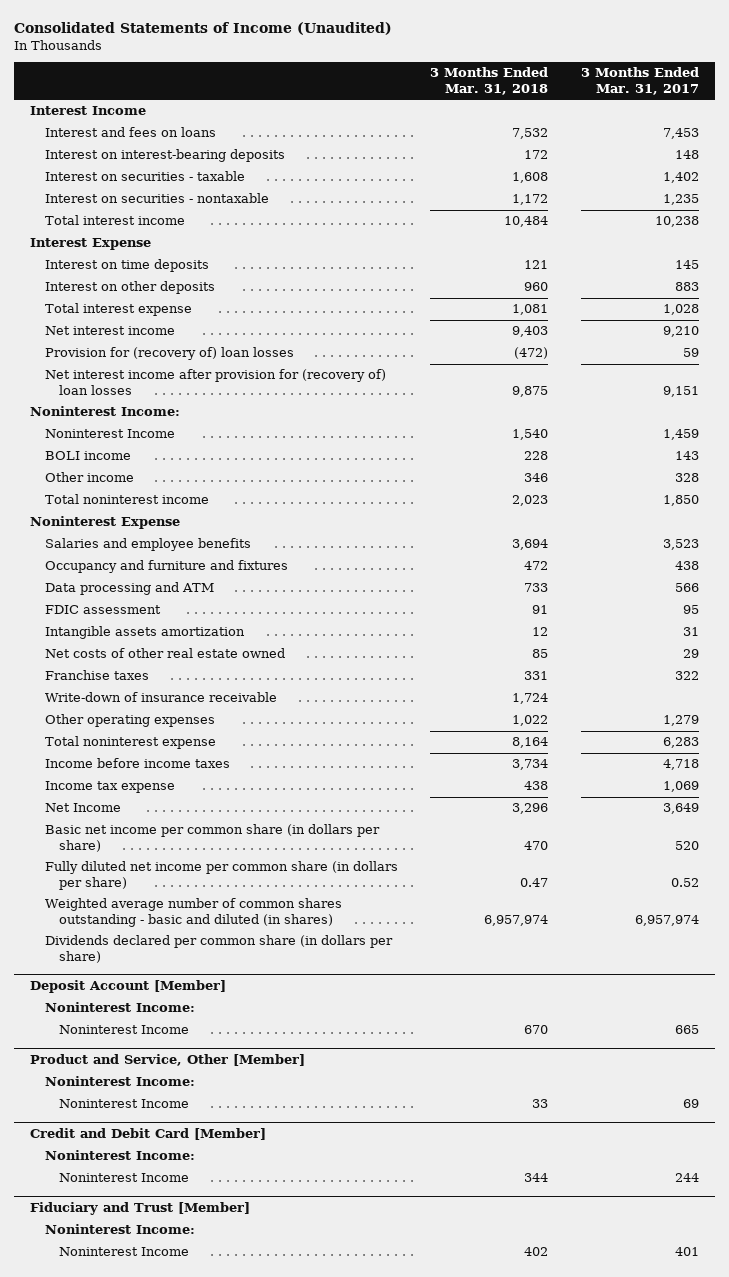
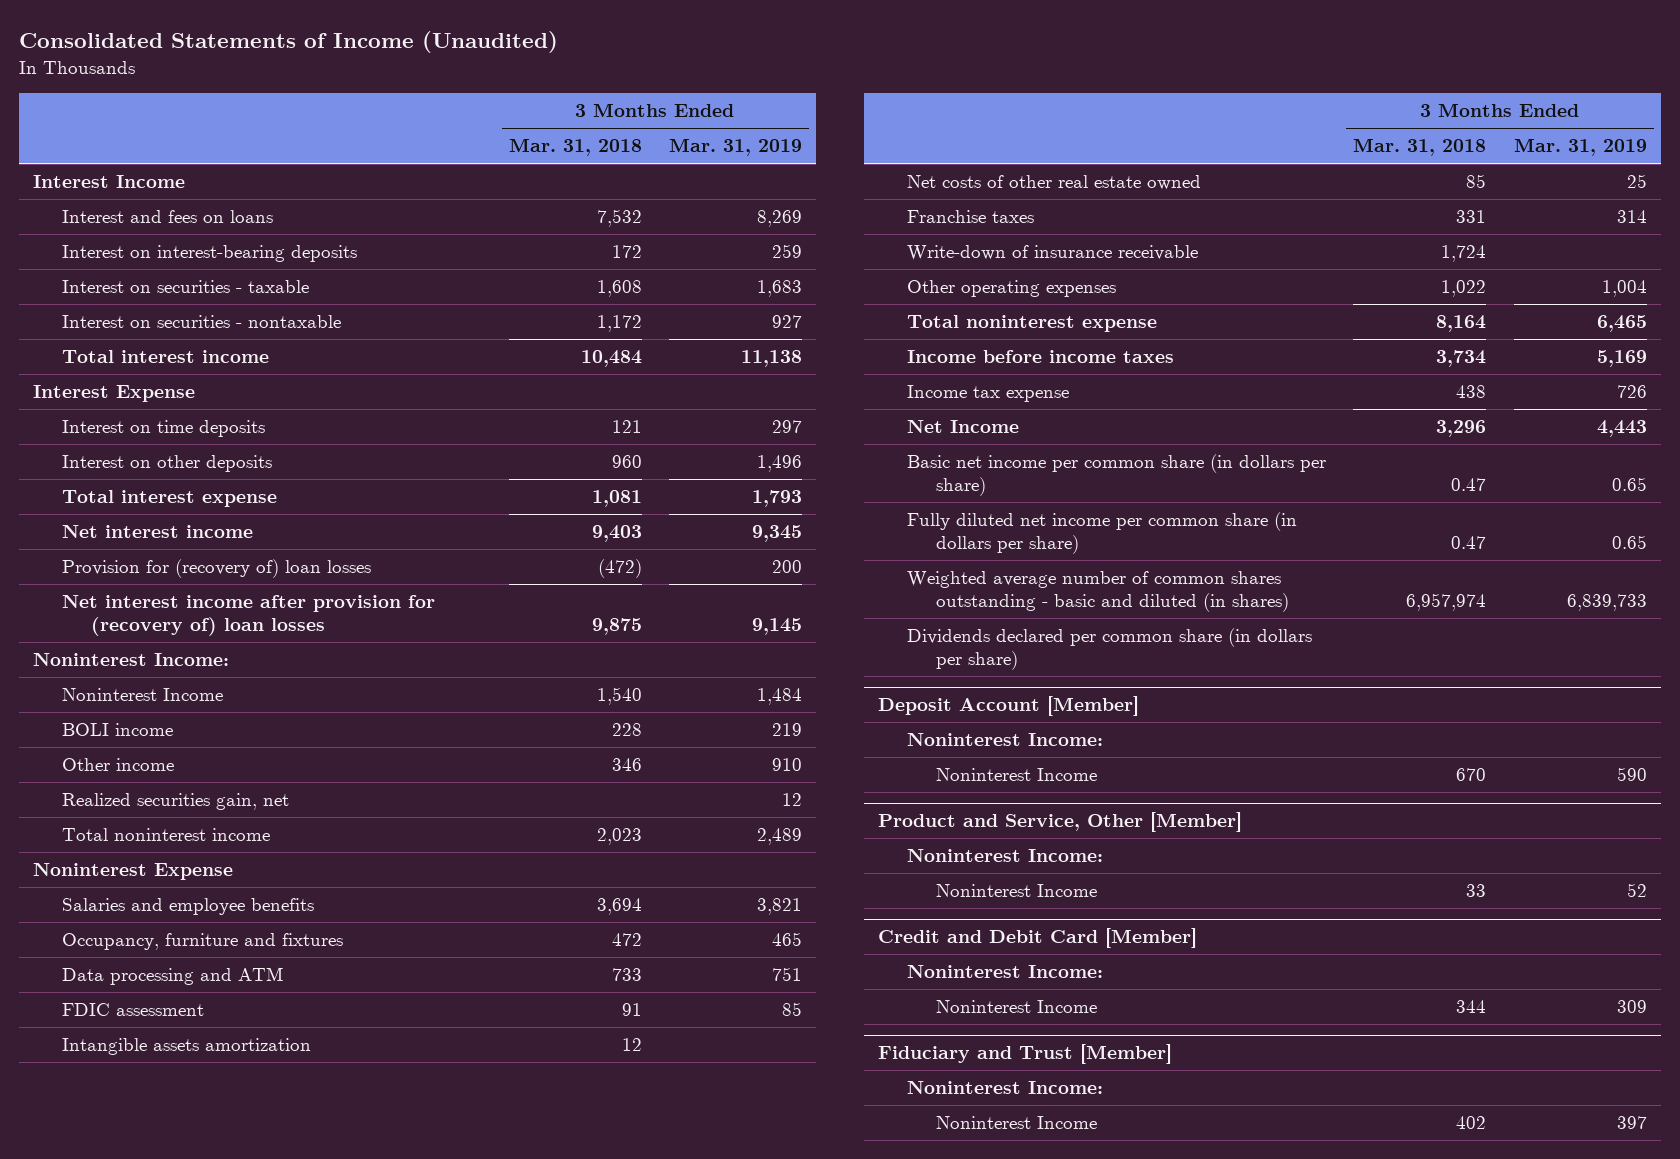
- | 3 Months Ended Mar. 31, 2018 | 3 Months Ended Mar. 31, 2017
+ | 3 Months Ended Mar. 31, 2018 | 3 Months Ended Mar. 31, 2019
+ Realized securities gain, net | | 12
- Occupancy and furniture and fixtures | 472 | 438
+ Occupancy, furniture and fixtures | 472 | 465
- Basic net income per common share (in dollars per share) | 470 | 520
+ Basic net income per common share (in dollars per share) | 0.47 | 0.65

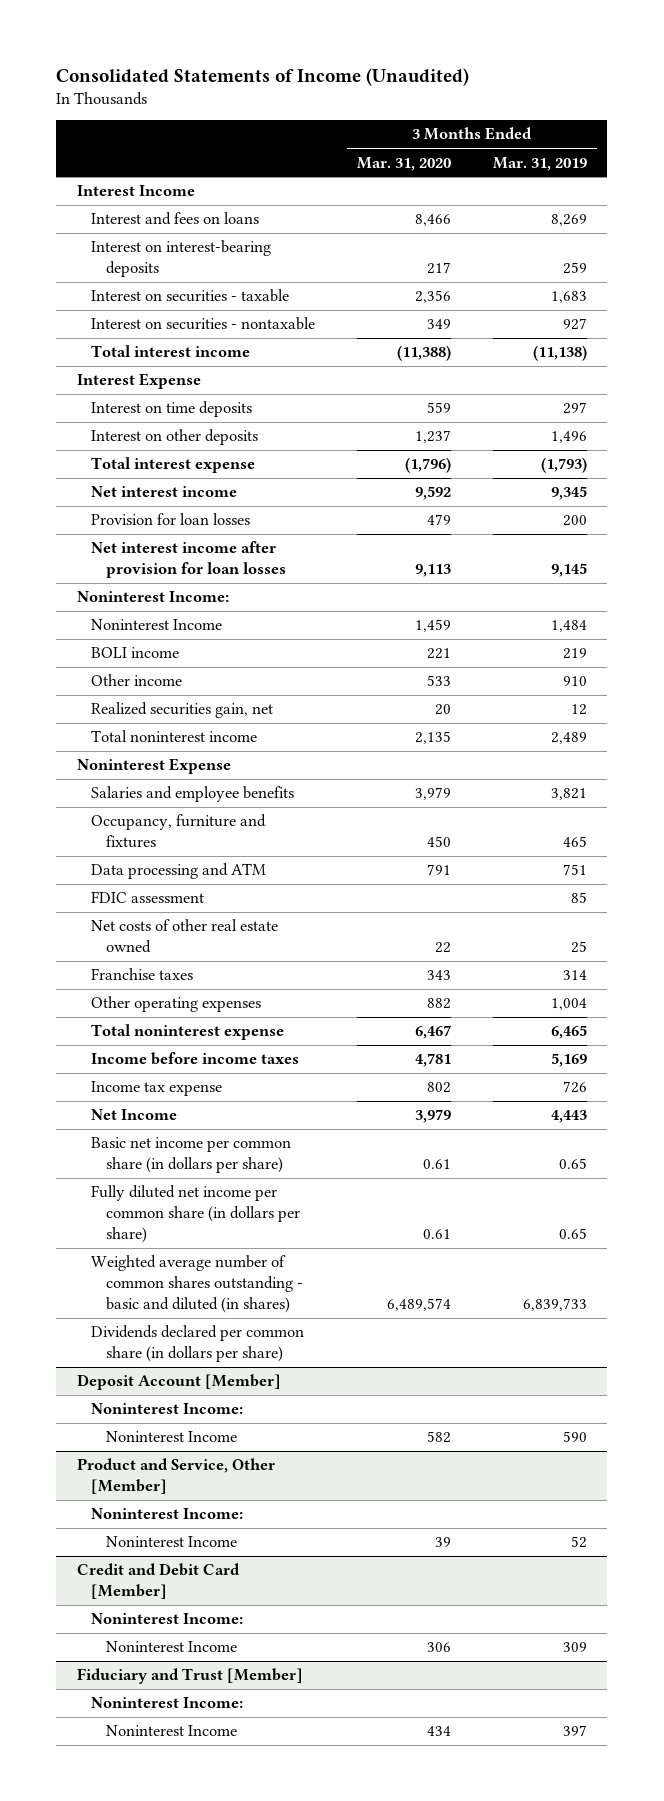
- | 3 Months Ended Mar. 31, 2018 | 3 Months Ended Mar. 31, 2019
+ | 3 Months Ended Mar. 31, 2020 | 3 Months Ended Mar. 31, 2019
- Total interest income | 10,484 | 11,138
+ Total interest income | (11,388) | (11,138)
- Total interest expense | 1,081 | 1,793
+ Total interest expense | (1,796) | (1,793)
- Provision for (recovery of) loan losses | (472) | 200
- Net interest income after provision for (recovery of) loan losses | 9,875 | 9,145
+ Provision for loan losses | 479 | 200
+ Net interest income after provision for loan losses | 9,113 | 9,145
- Intangible assets amortization | 12 |
- Write-down of insurance receivable | 1,724 |

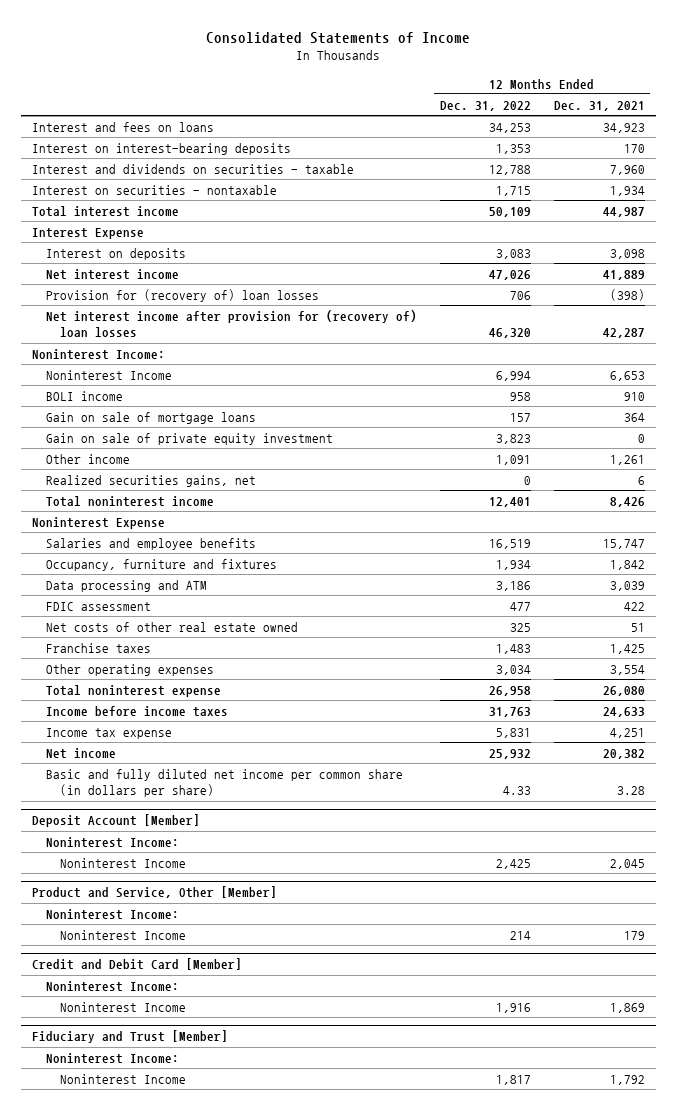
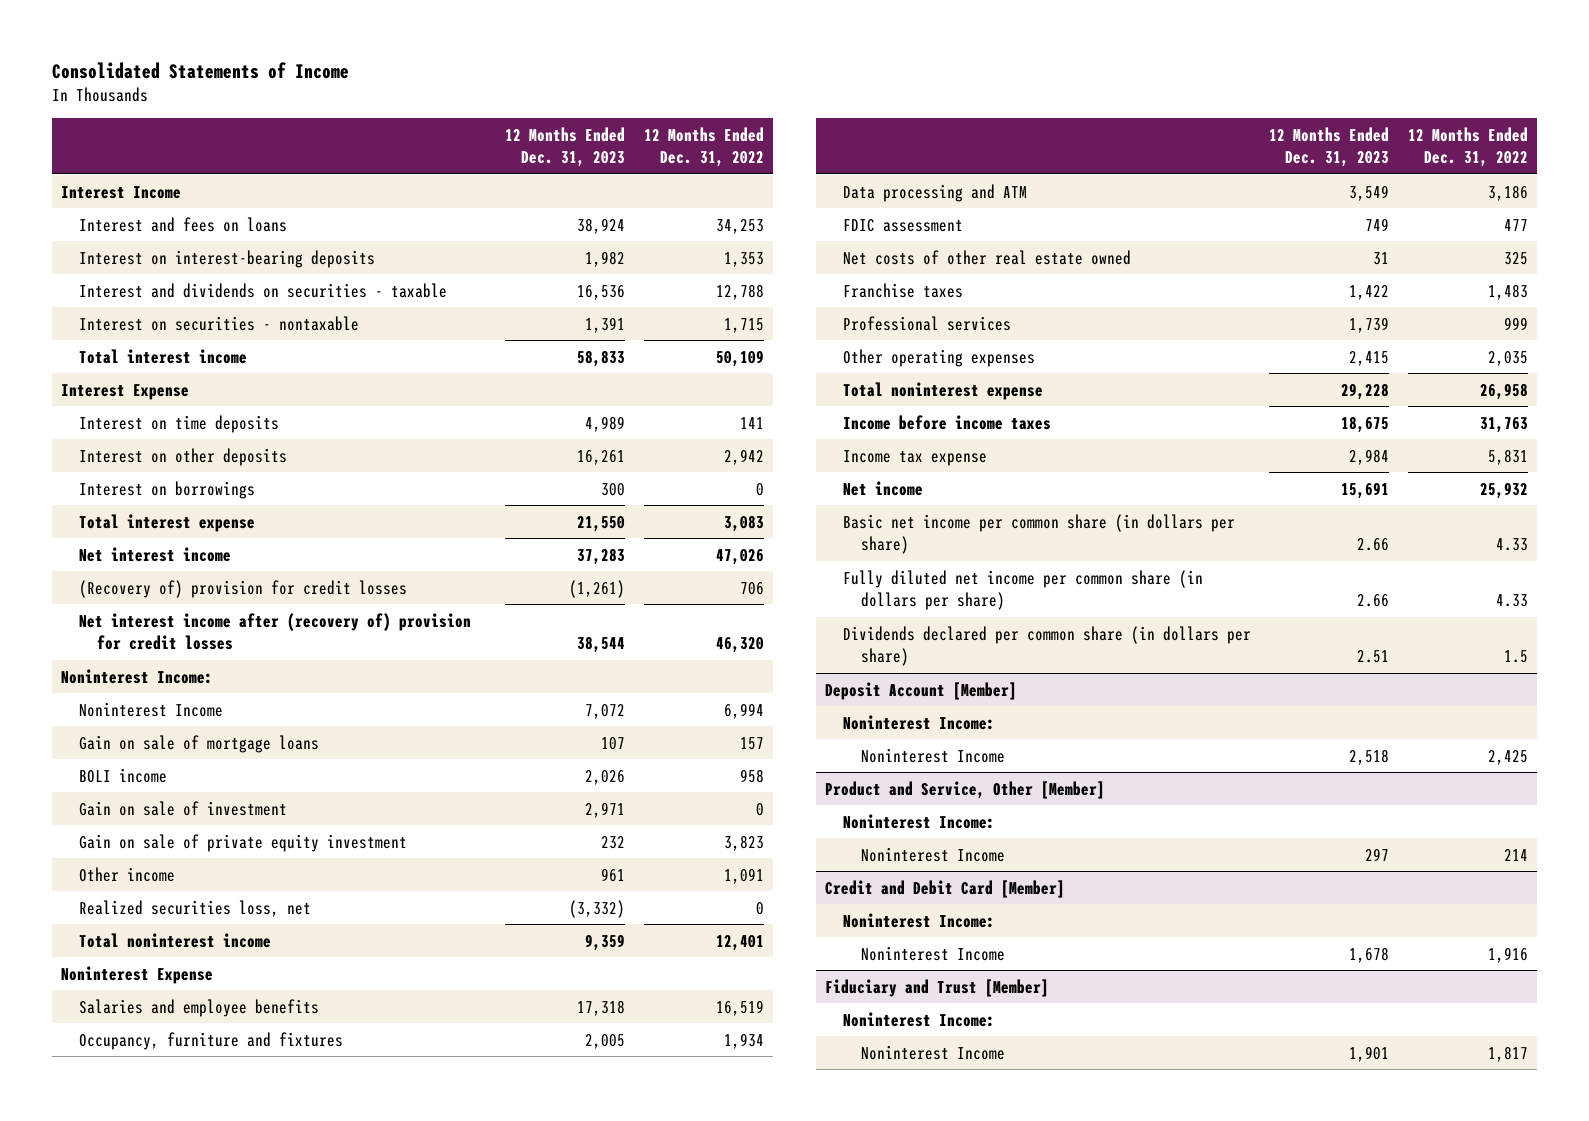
- | 12 Months Ended Dec. 31, 2022 | 12 Months Ended Dec. 31, 2021
+ | 12 Months Ended Dec. 31, 2023 | 12 Months Ended Dec. 31, 2022
+ Interest Income
- Interest on deposits | 3,083 | 3,098
+ Interest on time deposits | 4,989 | 141
+ Interest on other deposits | 16,261 | 2,942
+ Interest on borrowings | 300 | 0
+ Total interest expense | 21,550 | 3,083
- Provision for (recovery of) loan losses | 706 | (398)
- Net interest income after provision for (recovery of) loan losses | 46,320 | 42,287
+ (Recovery of) provision for credit losses | (1,261) | 706
+ Net interest income after (recovery of) provision for credit losses | 38,544 | 46,320
moved down: BOLI income | 2,026 | 958
+ Gain on sale of investment | 2,971 | 0
- Realized securities gains, net | 0 | 6
+ Realized securities loss, net | (3,332) | 0
- Other operating expenses | 3,034 | 3,554
+ Professional services | 1,739 | 999
+ Other operating expenses | 2,415 | 2,035
- Basic and fully diluted net income per common share (in dollars per share) | 4.33 | 3.28
+ Basic net income per common share (in dollars per share) | 2.66 | 4.33
+ Fully diluted net income per common share (in dollars per share) | 2.66 | 4.33
+ Dividends declared per common share (in dollars per share) | 2.51 | 1.5

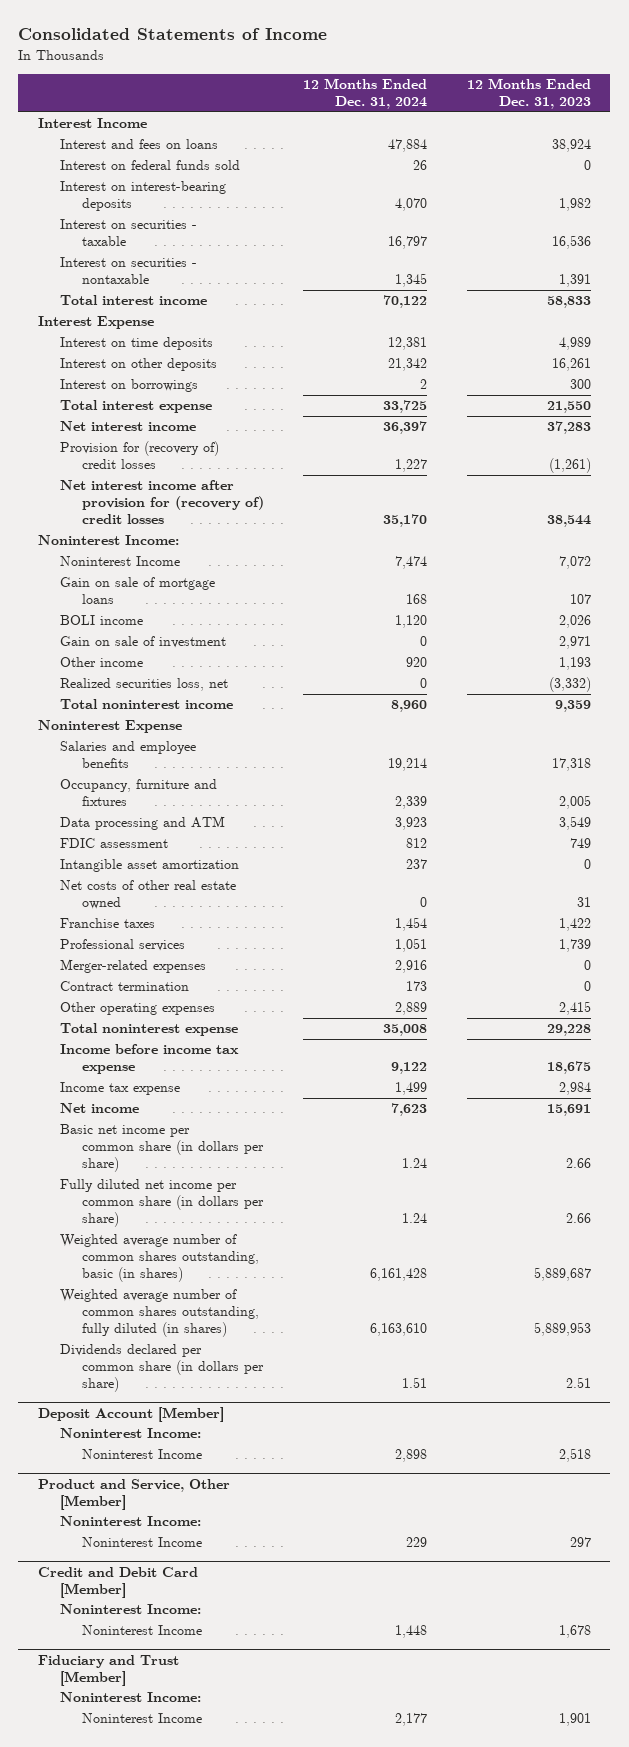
- | 12 Months Ended Dec. 31, 2023 | 12 Months Ended Dec. 31, 2022
+ | 12 Months Ended Dec. 31, 2024 | 12 Months Ended Dec. 31, 2023
+ Interest on federal funds sold | 26 | 0
- Interest and dividends on securities - taxable | 16,536 | 12,788
+ Interest on securities - taxable | 16,797 | 16,536
- (Recovery of) provision for credit losses | (1,261) | 706
- Net interest income after (recovery of) provision for credit losses | 38,544 | 46,320
+ Provision for (recovery of) credit losses | 1,227 | (1,261)
+ Net interest income after provision for (recovery of) credit losses | 35,170 | 38,544
- Gain on sale of private equity investment | 232 | 3,823
- Other income | 961 | 1,091
+ Other income | 920 | 1,193
+ Intangible asset amortization | 237 | 0
+ Merger-related expenses | 2,916 | 0
+ Contract termination | 173 | 0
- Income before income taxes | 18,675 | 31,763
+ Income before income tax expense | 9,122 | 18,675
+ Weighted average number of common shares outstanding, basic (in shares) | 6,161,428 | 5,889,687
+ Weighted average number of common shares outstanding, fully diluted (in shares) | 6,163,610 | 5,889,953

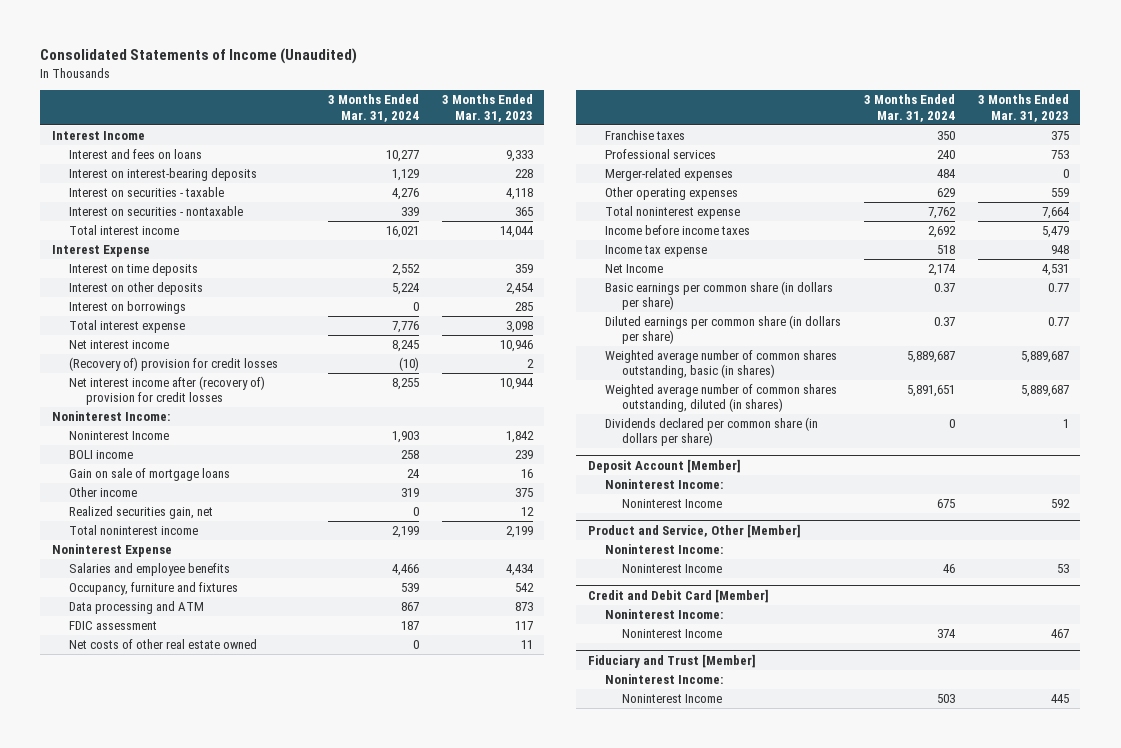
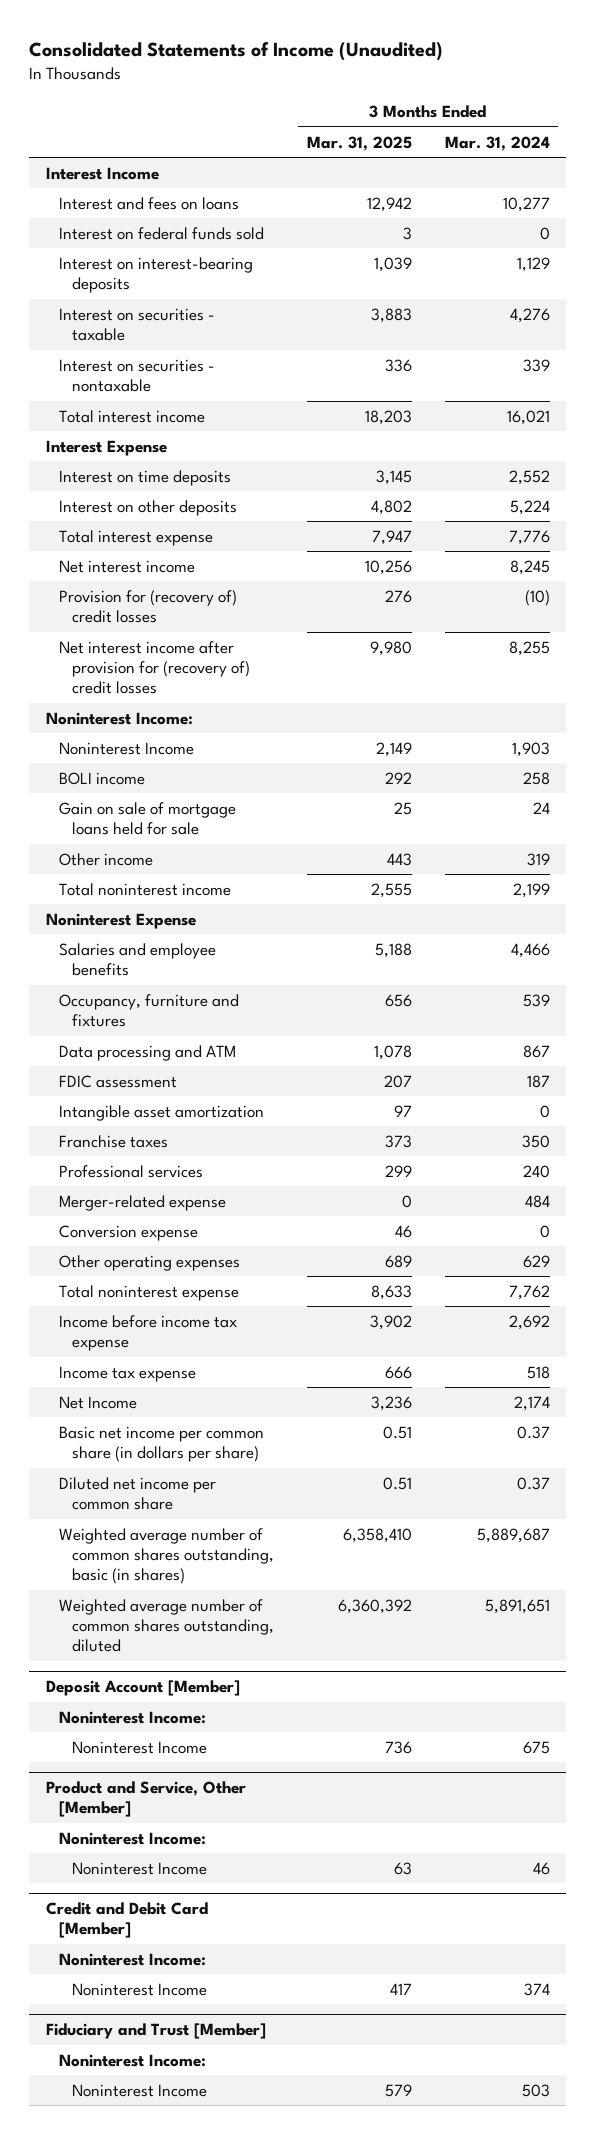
- | 3 Months Ended Mar. 31, 2024 | 3 Months Ended Mar. 31, 2023
+ | 3 Months Ended Mar. 31, 2025 | 3 Months Ended Mar. 31, 2024
+ Interest on federal funds sold | 3 | 0
- Interest on borrowings | 0 | 285
- (Recovery of) provision for credit losses | (10) | 2
- Net interest income after (recovery of) provision for credit losses | 8,255 | 10,944
+ Provision for (recovery of) credit losses | 276 | (10)
+ Net interest income after provision for (recovery of) credit losses | 9,980 | 8,255
- Gain on sale of mortgage loans | 24 | 16
+ Gain on sale of mortgage loans held for sale | 25 | 24
- Realized securities gain, net | 0 | 12
- Net costs of other real estate owned | 0 | 11
+ Intangible asset amortization | 97 | 0
- Merger-related expenses | 484 | 0
+ Merger-related expense | 0 | 484
+ Conversion expense | 46 | 0
- Income before income taxes | 2,692 | 5,479
+ Income before income tax expense | 3,902 | 2,692
- Basic earnings per common share (in dollars per share) | 0.37 | 0.77
- Diluted earnings per common share (in dollars per share) | 0.37 | 0.77
+ Basic net income per common share (in dollars per share) | 0.51 | 0.37
+ Diluted net income per common share | 0.51 | 0.37
- Weighted average number of common shares outstanding, diluted (in shares) | 5,891,651 | 5,889,687
- Dividends declared per common share (in dollars per share) | 0 | 1
+ Weighted average number of common shares outstanding, diluted | 6,360,392 | 5,891,651

